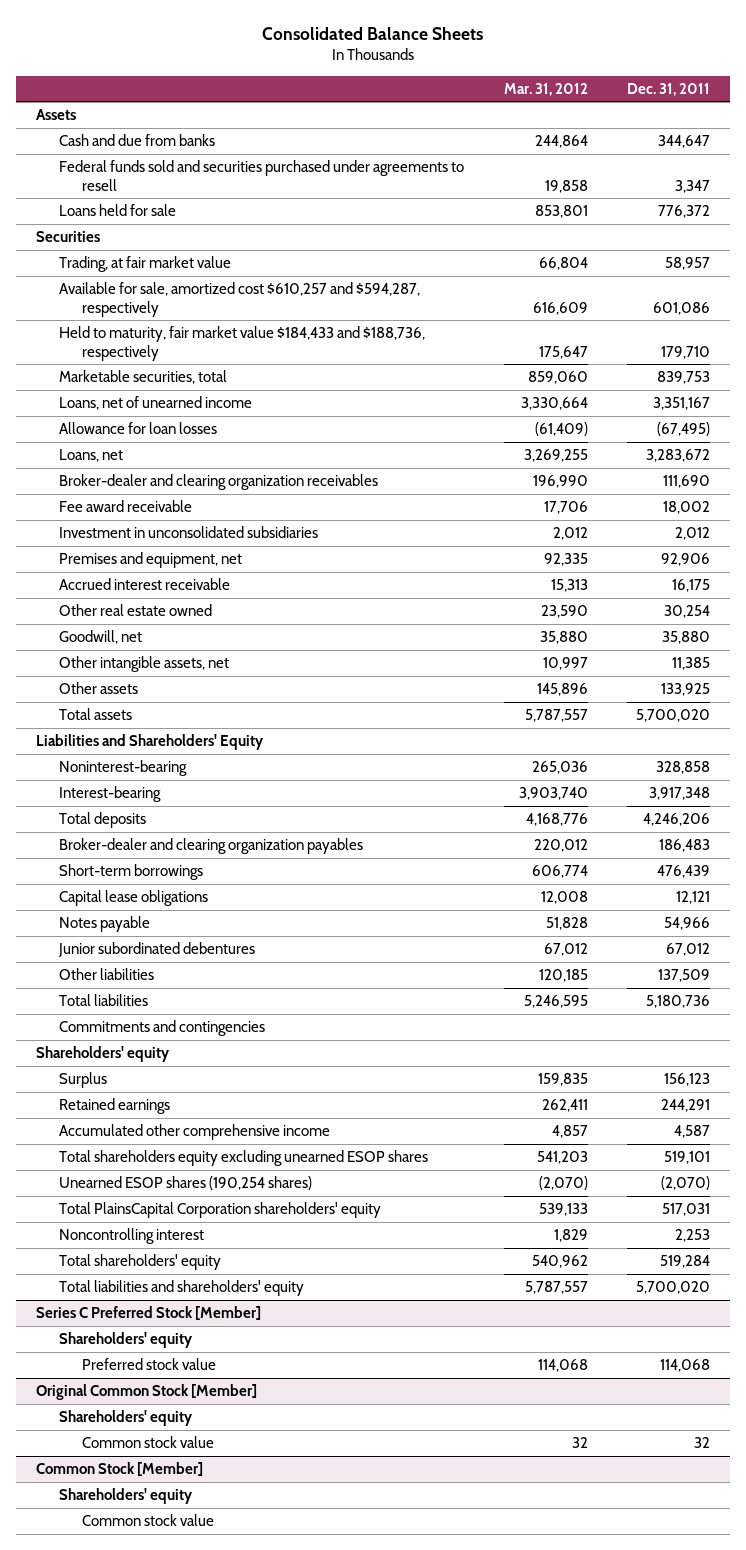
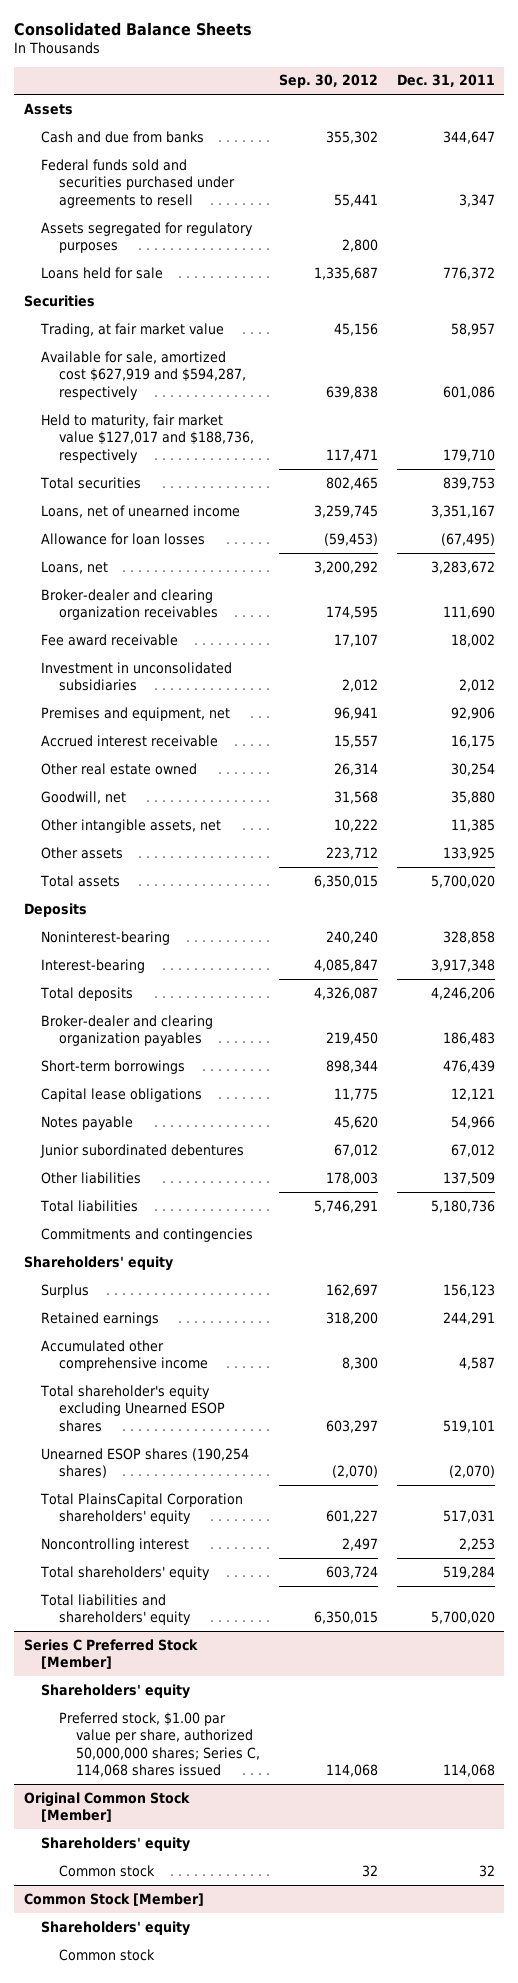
- | Mar. 31, 2012 | Dec. 31, 2011
+ | Sep. 30, 2012 | Dec. 31, 2011
+ Assets segregated for regulatory purposes | 2,800 |
- Available for sale, amortized cost $610,257 and $594,287, respectively | 616,609 | 601,086
- Held to maturity, fair market value $184,433 and $188,736, respectively | 175,647 | 179,710
- Marketable securities, total | 859,060 | 839,753
+ Available for sale, amortized cost $627,919 and $594,287, respectively | 639,838 | 601,086
+ Held to maturity, fair market value $127,017 and $188,736, respectively | 117,471 | 179,710
+ Total securities | 802,465 | 839,753
- Liabilities and Shareholders' Equity
+ Deposits
- Total shareholders equity excluding unearned ESOP shares | 541,203 | 519,101
+ Total shareholder's equity excluding Unearned ESOP shares | 603,297 | 519,101
@ Series C Preferred Stock [Member]
- Preferred stock value | 114,068 | 114,068
+ Preferred stock, $1.00 par value per share, authorized 50,000,000 shares; Series C, 114,068 shares issued | 114,068 | 114,068
@ Original Common Stock [Member]
- Common stock value | 32 | 32
+ Common stock | 32 | 32
@ Common Stock [Member]
- Common stock value
+ Common stock

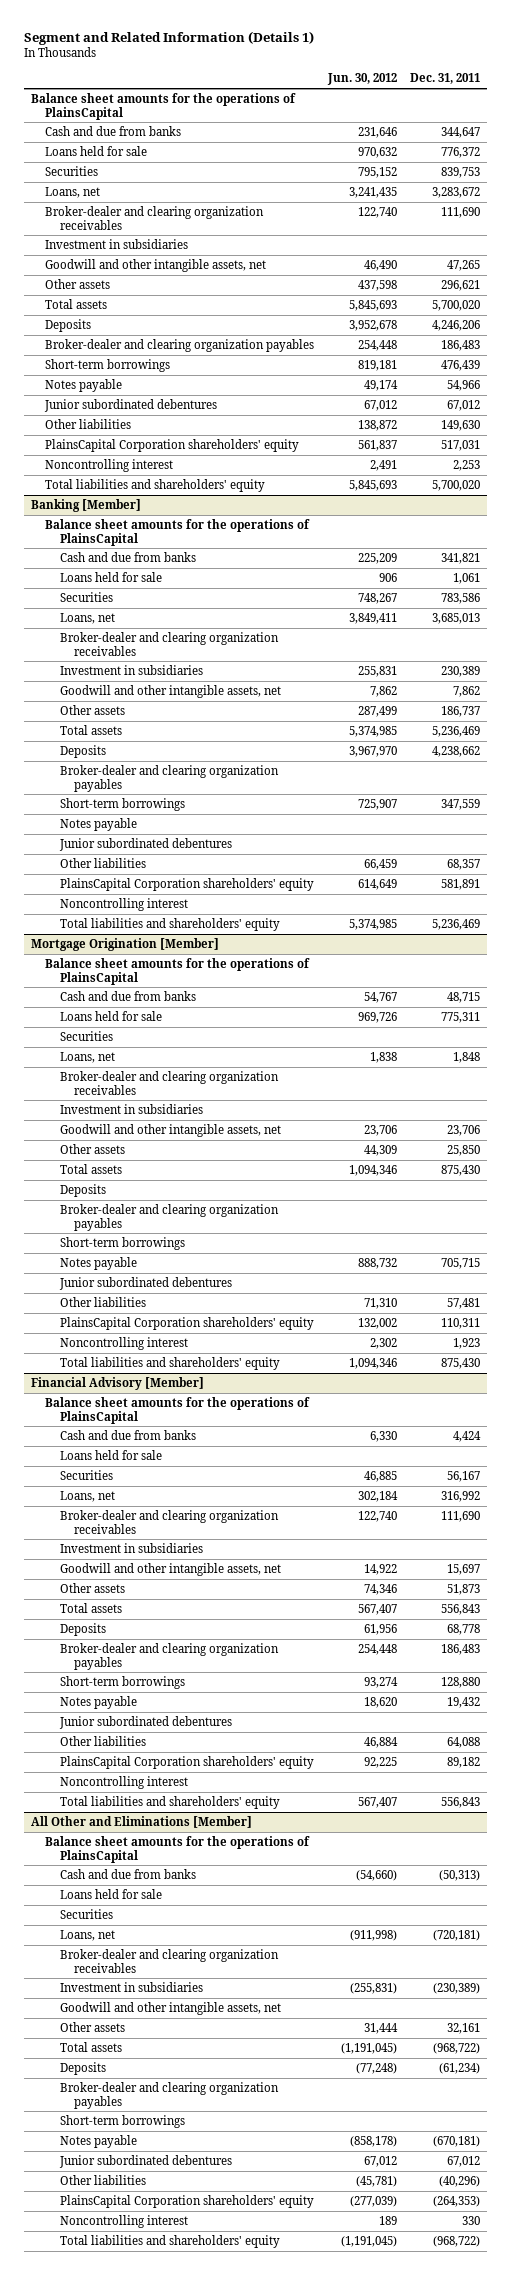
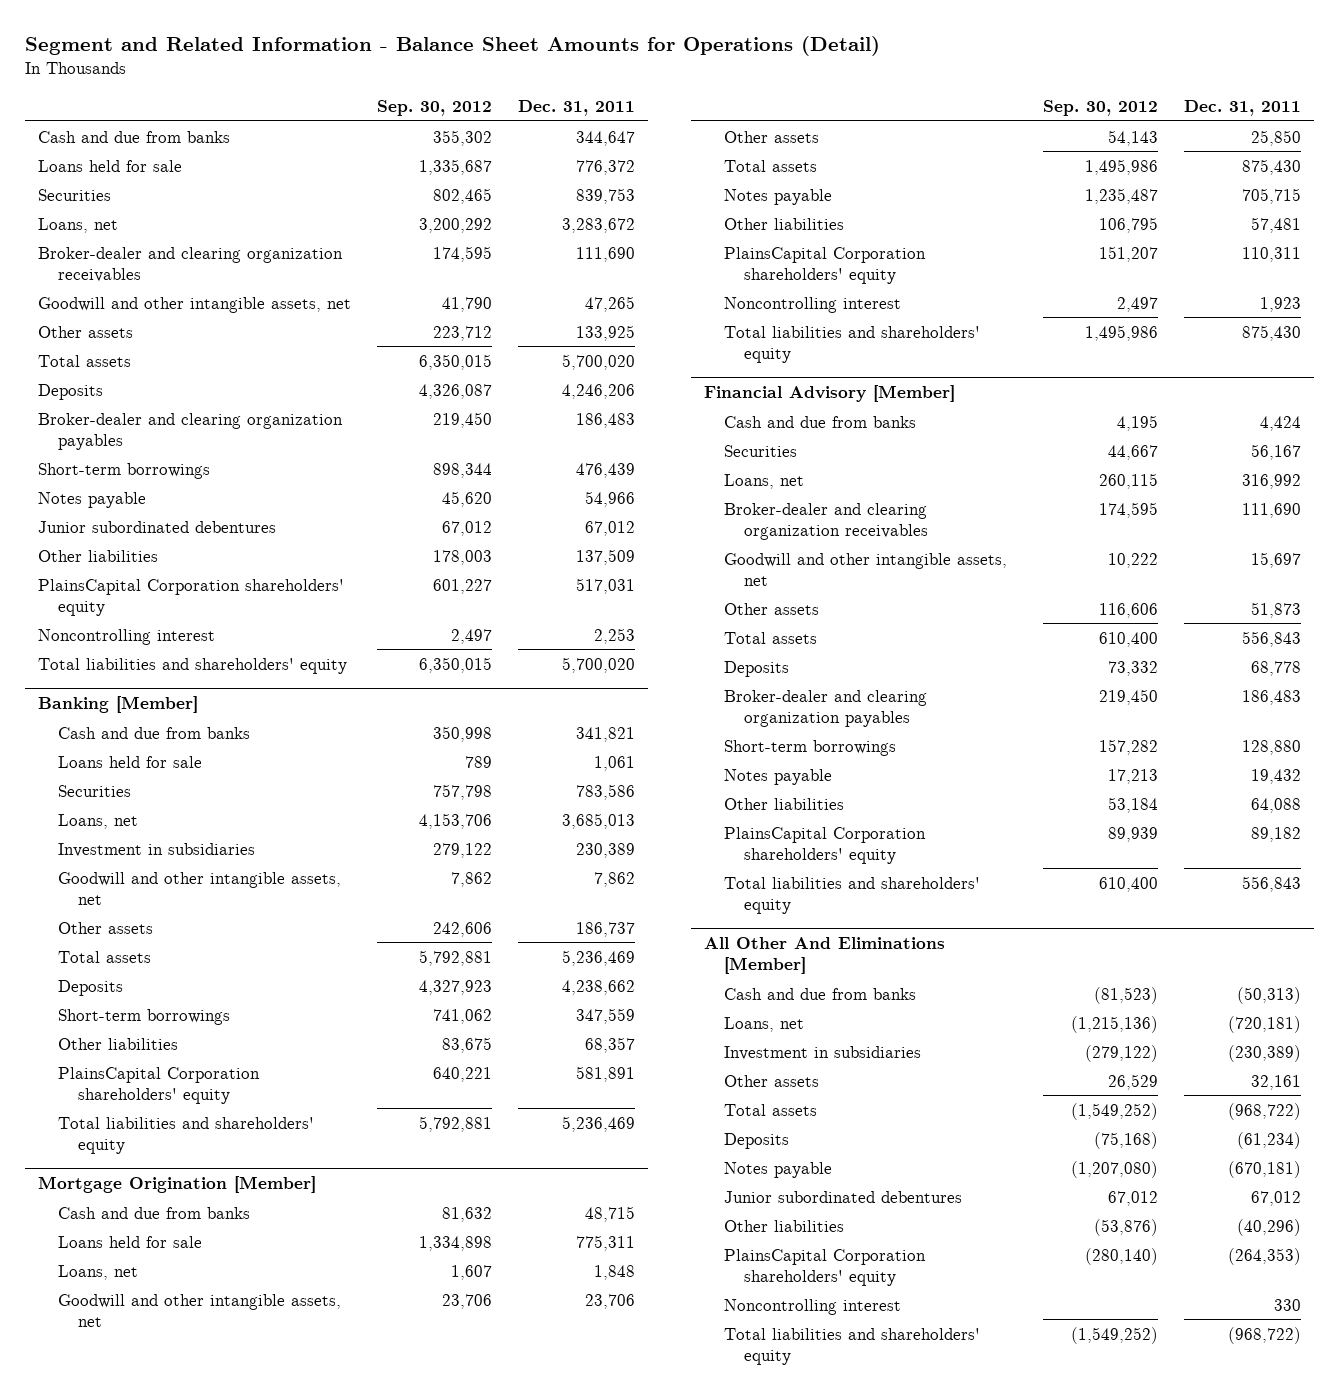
- Segment and Related Information (Details 1)
+ Segment and Related Information - Balance Sheet Amounts for Operations (Detail)
- | Jun. 30, 2012 | Dec. 31, 2011
+ | Sep. 30, 2012 | Dec. 31, 2011
- Balance sheet amounts for the operations of PlainsCapital
- Investment in subsidiaries
- Other assets | 437,598 | 296,621
+ Other assets | 223,712 | 133,925
- Other liabilities | 138,872 | 149,630
+ Other liabilities | 178,003 | 137,509
@ Banking [Member]
- Balance sheet amounts for the operations of PlainsCapital
- Broker-dealer and clearing organization receivables
- Broker-dealer and clearing organization payables
- Notes payable
- Junior subordinated debentures
- Noncontrolling interest
@ Mortgage Origination [Member]
- Balance sheet amounts for the operations of PlainsCapital
- Securities
- Broker-dealer and clearing organization receivables
- Investment in subsidiaries
- Deposits
- Broker-dealer and clearing organization payables
- Short-term borrowings
- Junior subordinated debentures
@ Financial Advisory [Member]
- Balance sheet amounts for the operations of PlainsCapital
- Loans held for sale
- Investment in subsidiaries
- Junior subordinated debentures
- Noncontrolling interest
- All Other and Eliminations [Member]
- Balance sheet amounts for the operations of PlainsCapital
+ All Other And Eliminations [Member]
- Loans held for sale
- Securities
- Broker-dealer and clearing organization receivables
- Goodwill and other intangible assets, net
- Broker-dealer and clearing organization payables
- Short-term borrowings

